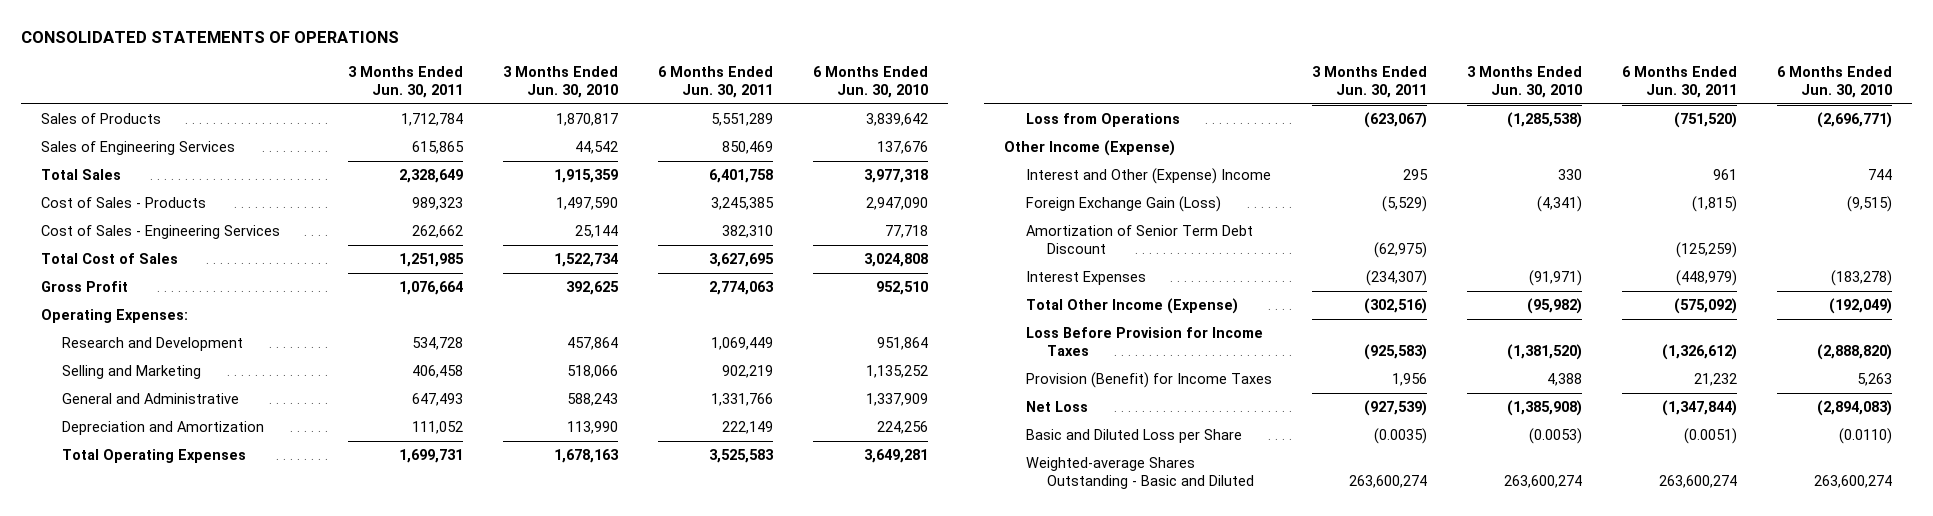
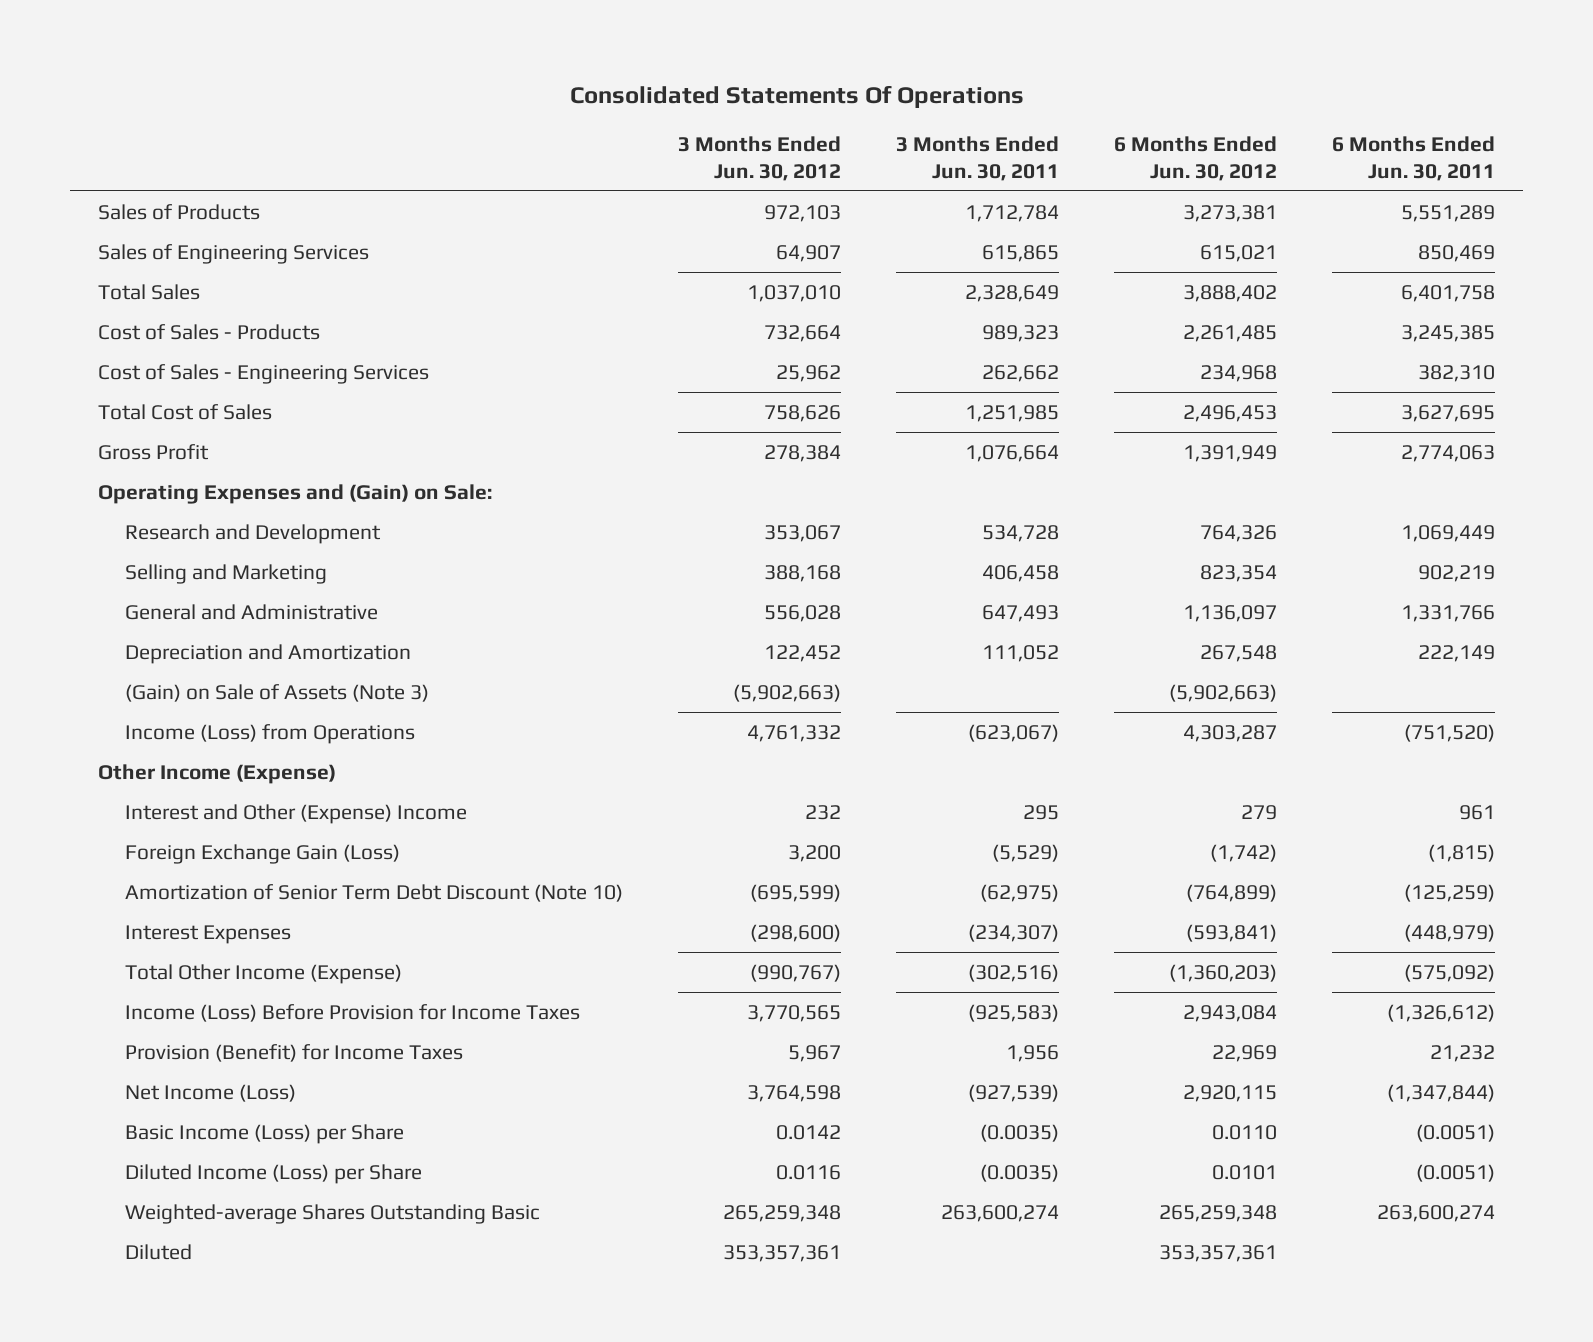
- CONSOLIDATED STATEMENTS OF OPERATIONS
+ Consolidated Statements Of Operations
- | 3 Months Ended Jun. 30, 2011 | 3 Months Ended Jun. 30, 2010 | 6 Months Ended Jun. 30, 2011 | 6 Months Ended Jun. 30, 2010
+ | 3 Months Ended Jun. 30, 2012 | 3 Months Ended Jun. 30, 2011 | 6 Months Ended Jun. 30, 2012 | 6 Months Ended Jun. 30, 2011
- Operating Expenses:
+ Operating Expenses and (Gain) on Sale:
- Total Operating Expenses | 1,699,731 | 1,678,163 | 3,525,583 | 3,649,281
- Loss from Operations | (623,067) | (1,285,538) | (751,520) | (2,696,771)
+ (Gain) on Sale of Assets (Note 3) | (5,902,663) | | (5,902,663) |
+ Income (Loss) from Operations | 4,761,332 | (623,067) | 4,303,287 | (751,520)
- Amortization of Senior Term Debt Discount | (62,975) | | (125,259) |
+ Amortization of Senior Term Debt Discount (Note 10) | (695,599) | (62,975) | (764,899) | (125,259)
- Loss Before Provision for Income Taxes | (925,583) | (1,381,520) | (1,326,612) | (2,888,820)
+ Income (Loss) Before Provision for Income Taxes | 3,770,565 | (925,583) | 2,943,084 | (1,326,612)
- Net Loss | (927,539) | (1,385,908) | (1,347,844) | (2,894,083)
- Basic and Diluted Loss per Share | (0.0035) | (0.0053) | (0.0051) | (0.0110)
- Weighted-average Shares Outstanding - Basic and Diluted | 263,600,274 | 263,600,274 | 263,600,274 | 263,600,274
+ Net Income (Loss) | 3,764,598 | (927,539) | 2,920,115 | (1,347,844)
+ Basic Income (Loss) per Share | 0.0142 | (0.0035) | 0.0110 | (0.0051)
+ Diluted Income (Loss) per Share | 0.0116 | (0.0035) | 0.0101 | (0.0051)
+ Weighted-average Shares Outstanding Basic | 265,259,348 | 263,600,274 | 265,259,348 | 263,600,274
+ Diluted | 353,357,361 | | 353,357,361 |

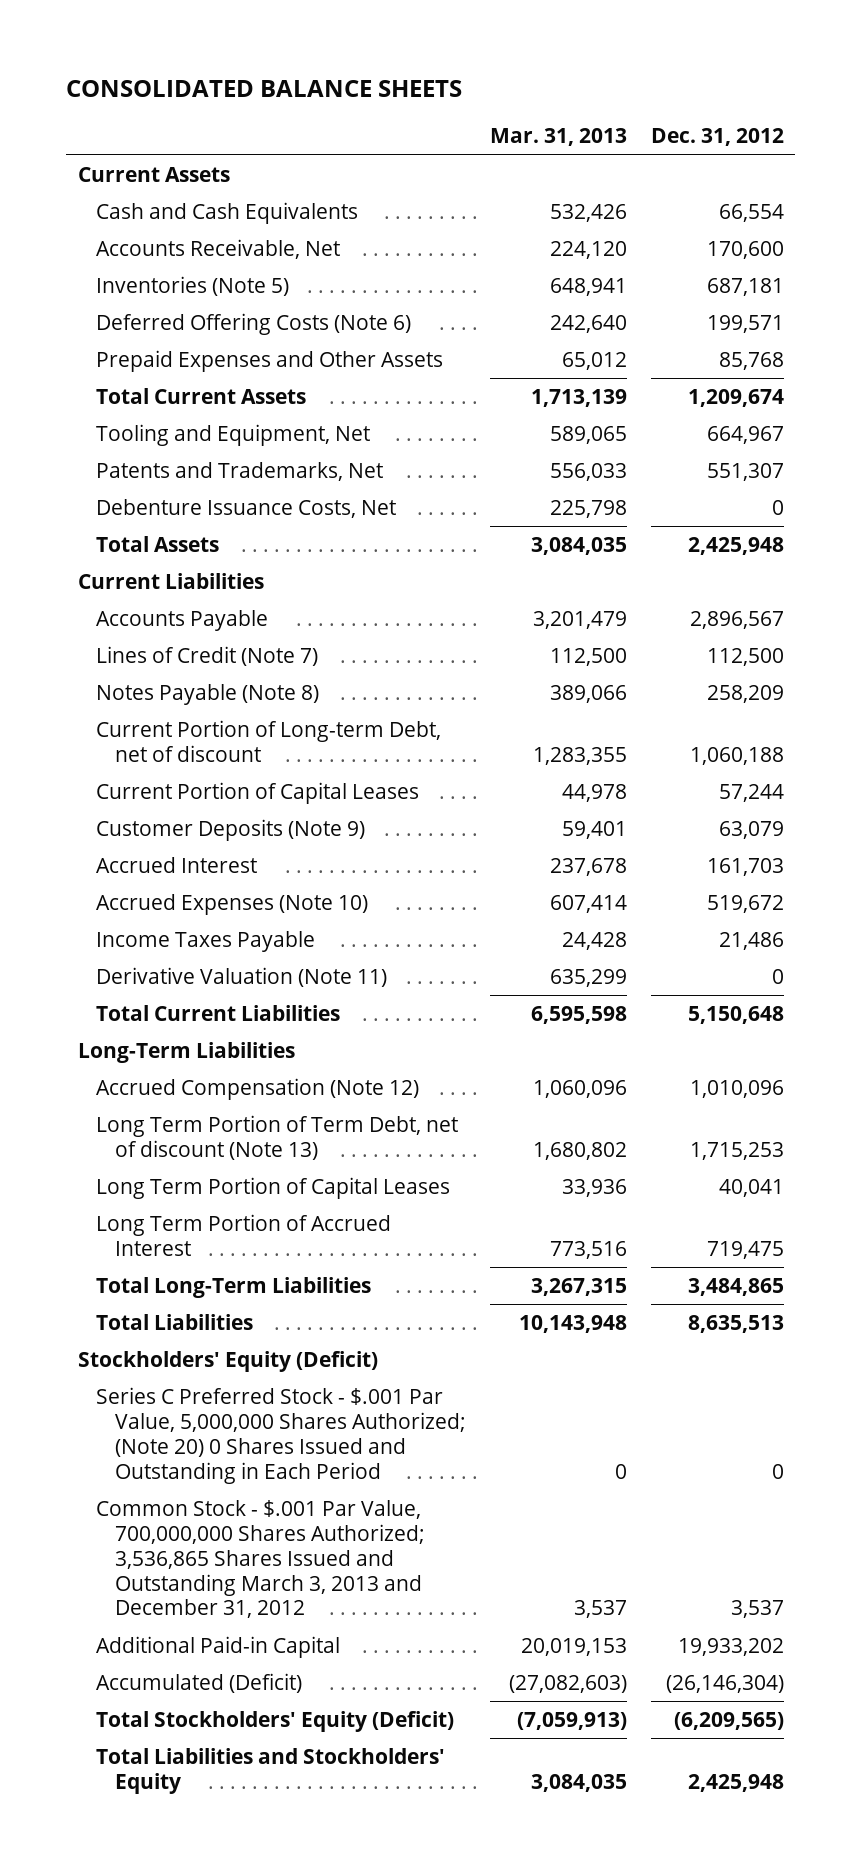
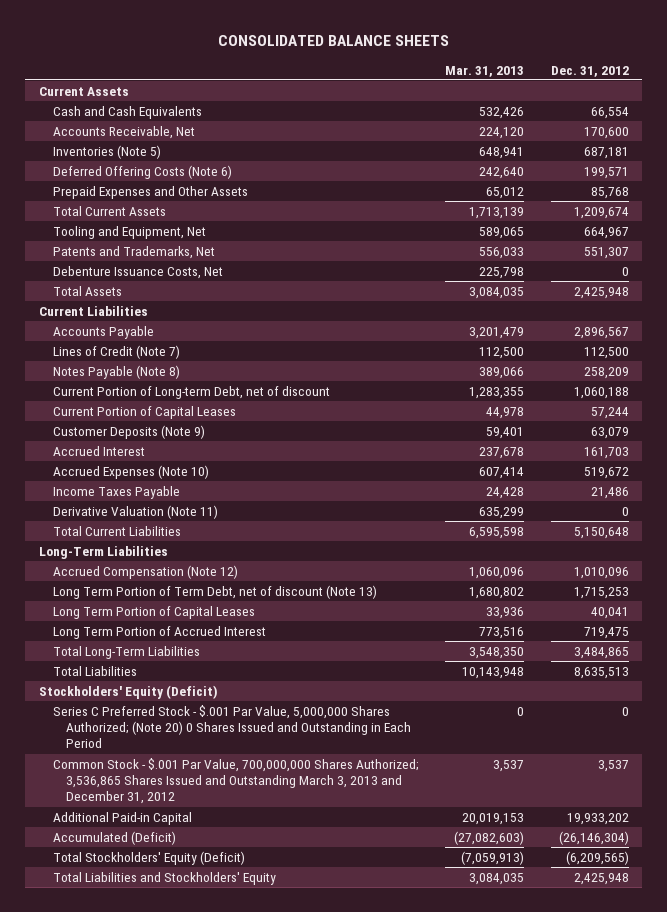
- Total Long-Term Liabilities | 3,267,315 | 3,484,865
+ Total Long-Term Liabilities | 3,548,350 | 3,484,865

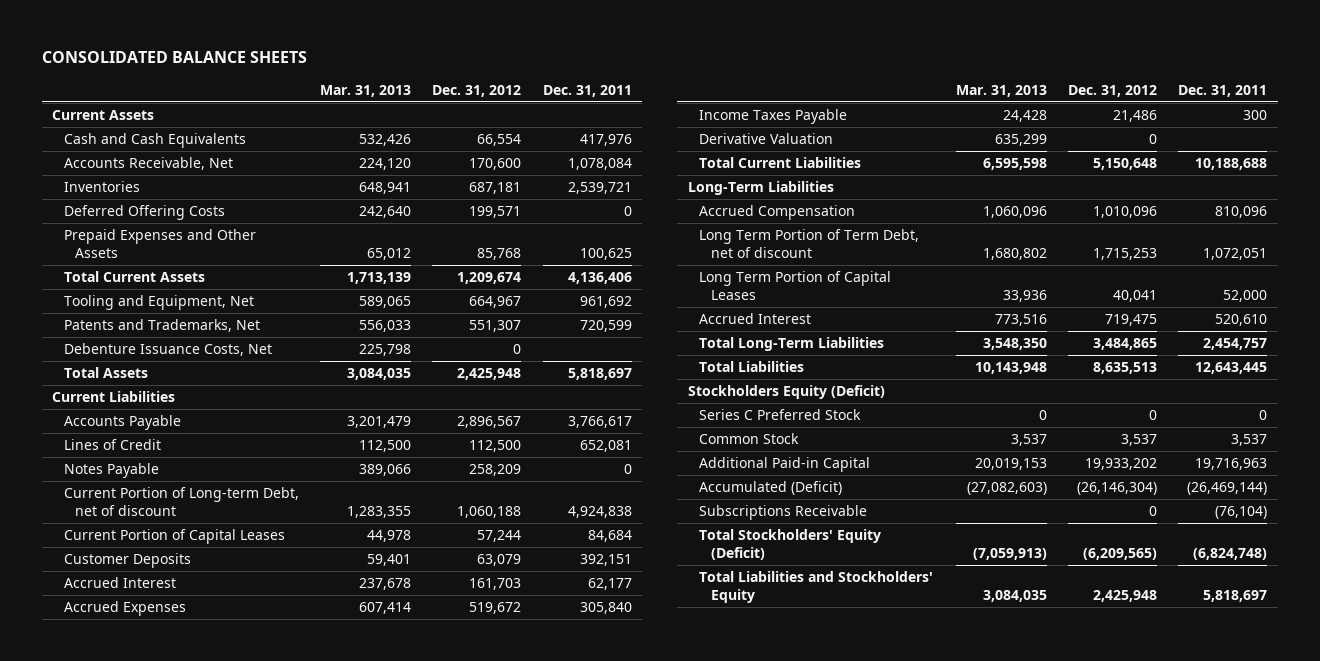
- | Mar. 31, 2013 | Dec. 31, 2012
+ | Mar. 31, 2013 | Dec. 31, 2012 | Dec. 31, 2011
- Inventories (Note 5) | 648,941 | 687,181
- Deferred Offering Costs (Note 6) | 242,640 | 199,571
+ Inventories | 648,941 | 687,181 | 2,539,721
+ Deferred Offering Costs | 242,640 | 199,571 | 0
- Lines of Credit (Note 7) | 112,500 | 112,500
- Notes Payable (Note 8) | 389,066 | 258,209
+ Lines of Credit | 112,500 | 112,500 | 652,081
+ Notes Payable | 389,066 | 258,209 | 0
- Customer Deposits (Note 9) | 59,401 | 63,079
+ Customer Deposits | 59,401 | 63,079 | 392,151
- Accrued Expenses (Note 10) | 607,414 | 519,672
+ Accrued Expenses | 607,414 | 519,672 | 305,840
- Derivative Valuation (Note 11) | 635,299 | 0
+ Derivative Valuation | 635,299 | 0 |
- Accrued Compensation (Note 12) | 1,060,096 | 1,010,096
- Long Term Portion of Term Debt, net of discount (Note 13) | 1,680,802 | 1,715,253
+ Accrued Compensation | 1,060,096 | 1,010,096 | 810,096
+ Long Term Portion of Term Debt, net of discount | 1,680,802 | 1,715,253 | 1,072,051
- Long Term Portion of Accrued Interest | 773,516 | 719,475
+ Accrued Interest | 773,516 | 719,475 | 520,610
- Stockholders' Equity (Deficit)
- Series C Preferred Stock - $.001 Par Value, 5,000,000 Shares Authorized; (Note 20) 0 Shares Issued and Outstanding in Each Period | 0 | 0
- Common Stock - $.001 Par Value, 700,000,000 Shares Authorized; 3,536,865 Shares Issued and Outstanding March 3, 2013 and December 31, 2012 | 3,537 | 3,537
+ Stockholders Equity (Deficit)
+ Series C Preferred Stock | 0 | 0 | 0
+ Common Stock | 3,537 | 3,537 | 3,537
+ Subscriptions Receivable | | 0 | (76,104)

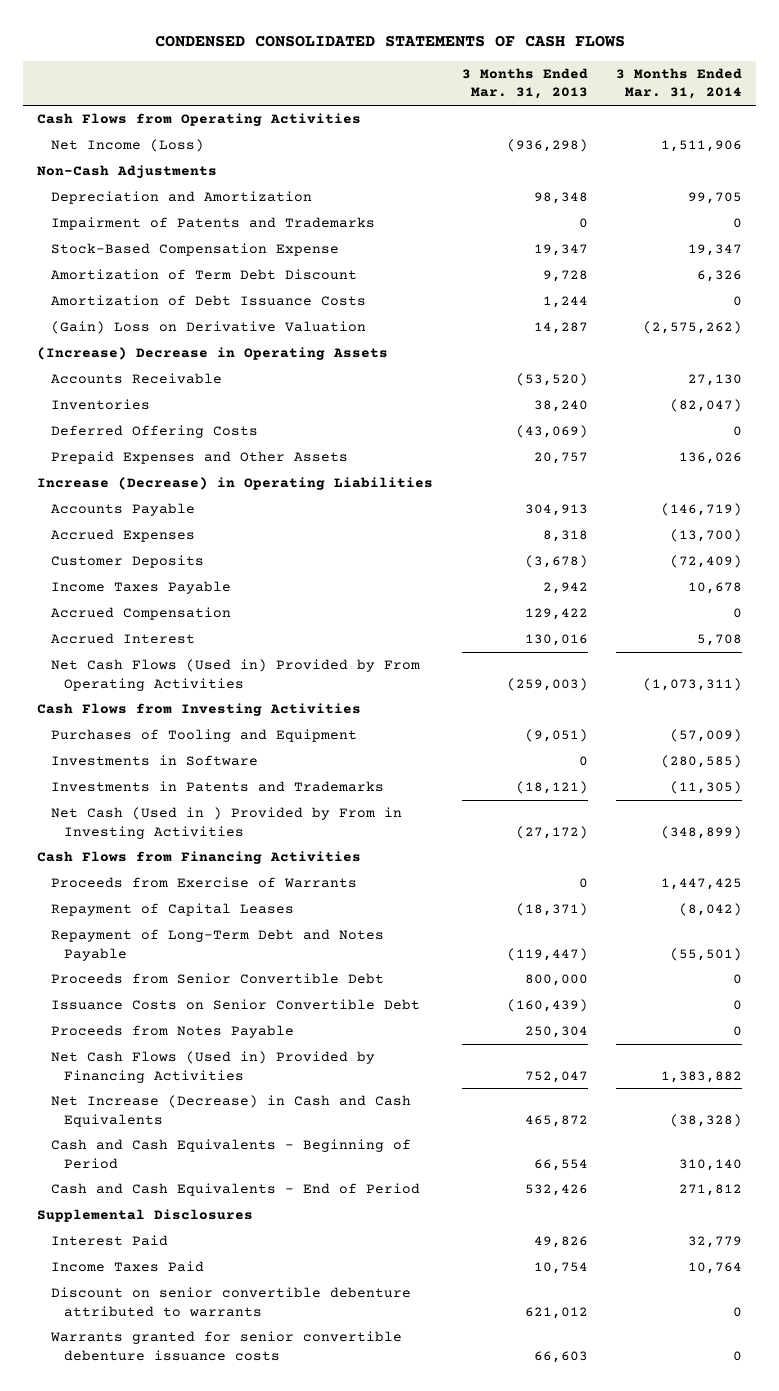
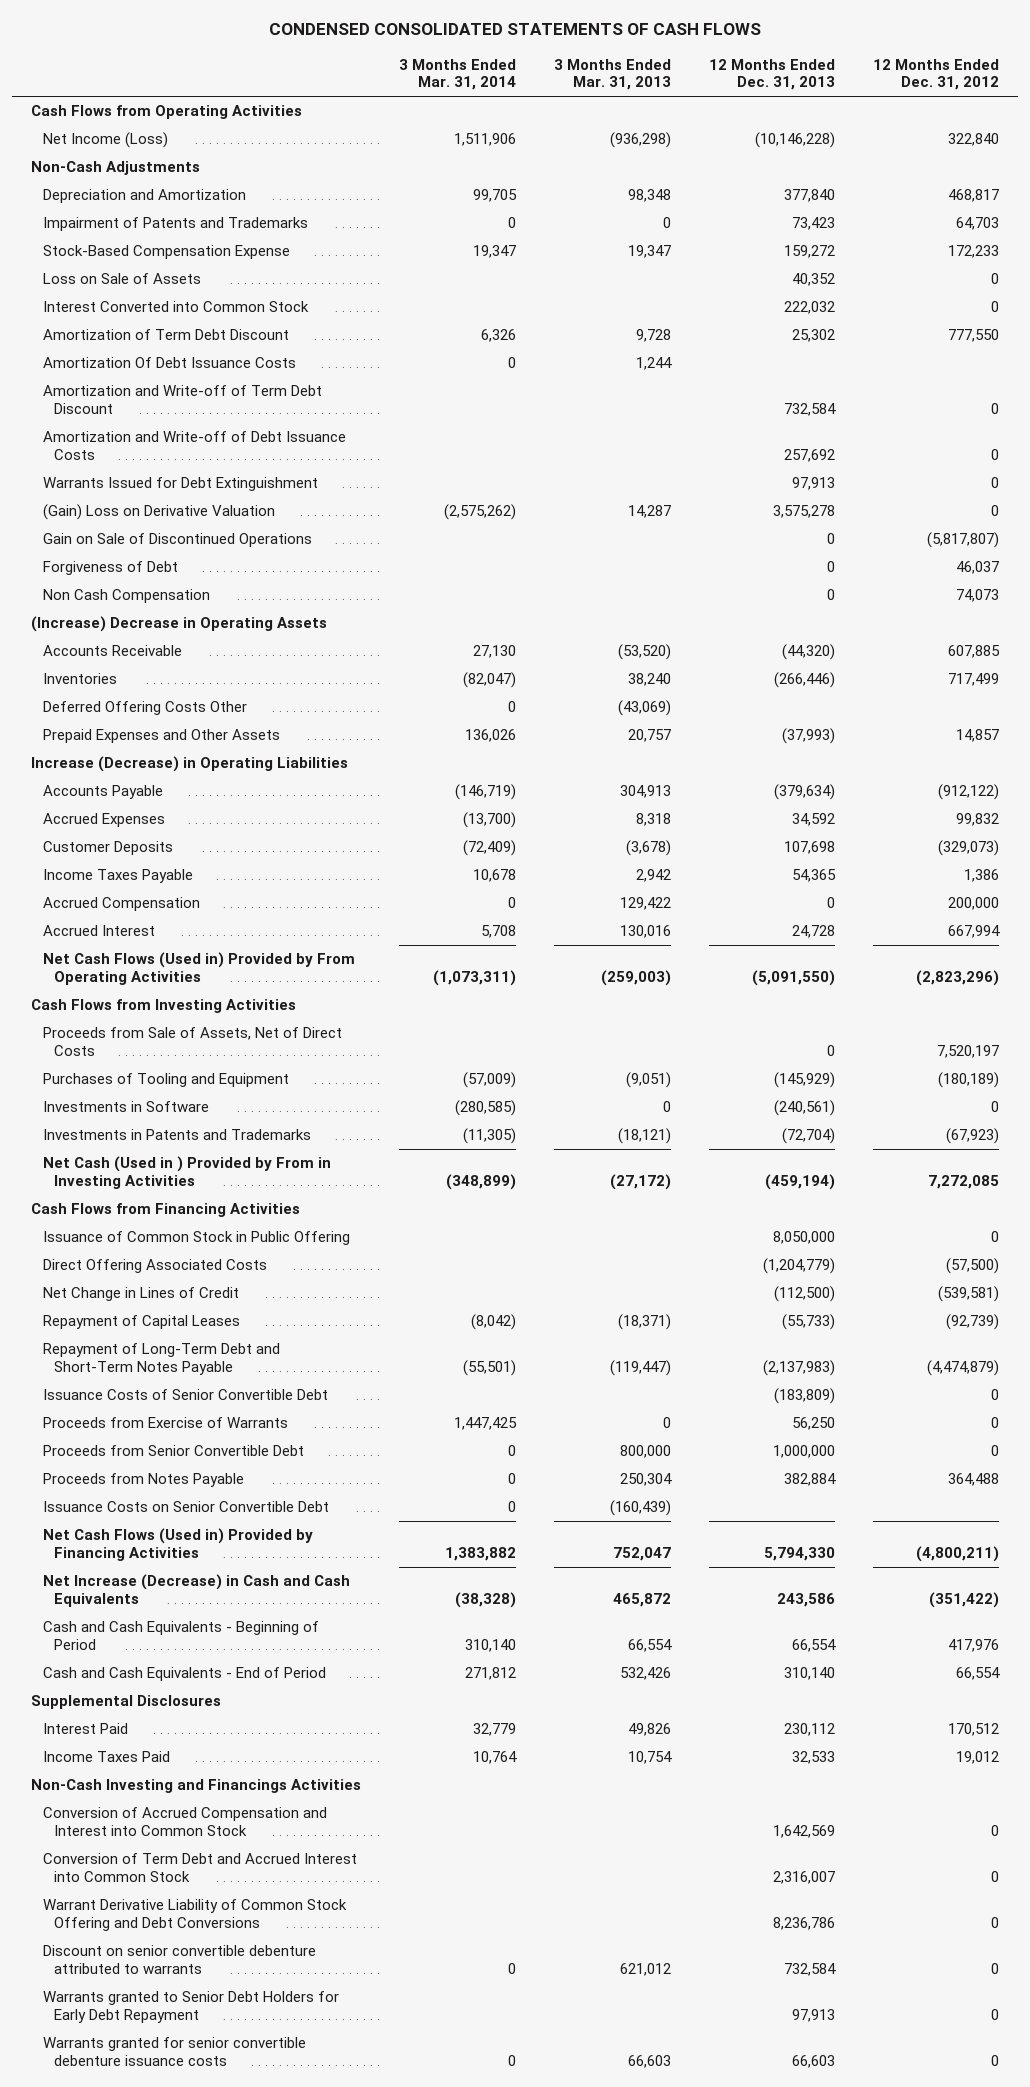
- | 3 Months Ended Mar. 31, 2013 | 3 Months Ended Mar. 31, 2014
+ | 3 Months Ended Mar. 31, 2014 | 3 Months Ended Mar. 31, 2013 | 12 Months Ended Dec. 31, 2013 | 12 Months Ended Dec. 31, 2012
+ Loss on Sale of Assets | | | 40,352 | 0
+ Interest Converted into Common Stock | | | 222,032 | 0
- Amortization of Debt Issuance Costs | 1,244 | 0
+ Amortization Of Debt Issuance Costs | 0 | 1,244 | |
+ Amortization and Write-off of Term Debt Discount | | | 732,584 | 0
+ Amortization and Write-off of Debt Issuance Costs | | | 257,692 | 0
+ Warrants Issued for Debt Extinguishment | | | 97,913 | 0
+ Gain on Sale of Discontinued Operations | | | 0 | (5,817,807)
+ Forgiveness of Debt | | | 0 | 46,037
+ Non Cash Compensation | | | 0 | 74,073
- Deferred Offering Costs | (43,069) | 0
+ Deferred Offering Costs Other | 0 | (43,069) | |
+ Proceeds from Sale of Assets, Net of Direct Costs | | | 0 | 7,520,197
+ Issuance of Common Stock in Public Offering | | | 8,050,000 | 0
+ Direct Offering Associated Costs | | | (1,204,779) | (57,500)
+ Net Change in Lines of Credit | | | (112,500) | (539,581)
- Repayment of Long-Term Debt and Notes Payable | (119,447) | (55,501)
+ Repayment of Long-Term Debt and Short-Term Notes Payable | (55,501) | (119,447) | (2,137,983) | (4,474,879)
+ Issuance Costs of Senior Convertible Debt | | | (183,809) | 0
moved down: Proceeds from Exercise of Warrants | 1,447,425 | 0 | 56,250 | 0
moved down: Issuance Costs on Senior Convertible Debt | 0 | (160,439) | |
+ Non-Cash Investing and Financings Activities
+ Conversion of Accrued Compensation and Interest into Common Stock | | | 1,642,569 | 0
+ Conversion of Term Debt and Accrued Interest into Common Stock | | | 2,316,007 | 0
+ Warrant Derivative Liability of Common Stock Offering and Debt Conversions | | | 8,236,786 | 0
+ Warrants granted to Senior Debt Holders for Early Debt Repayment | | | 97,913 | 0

